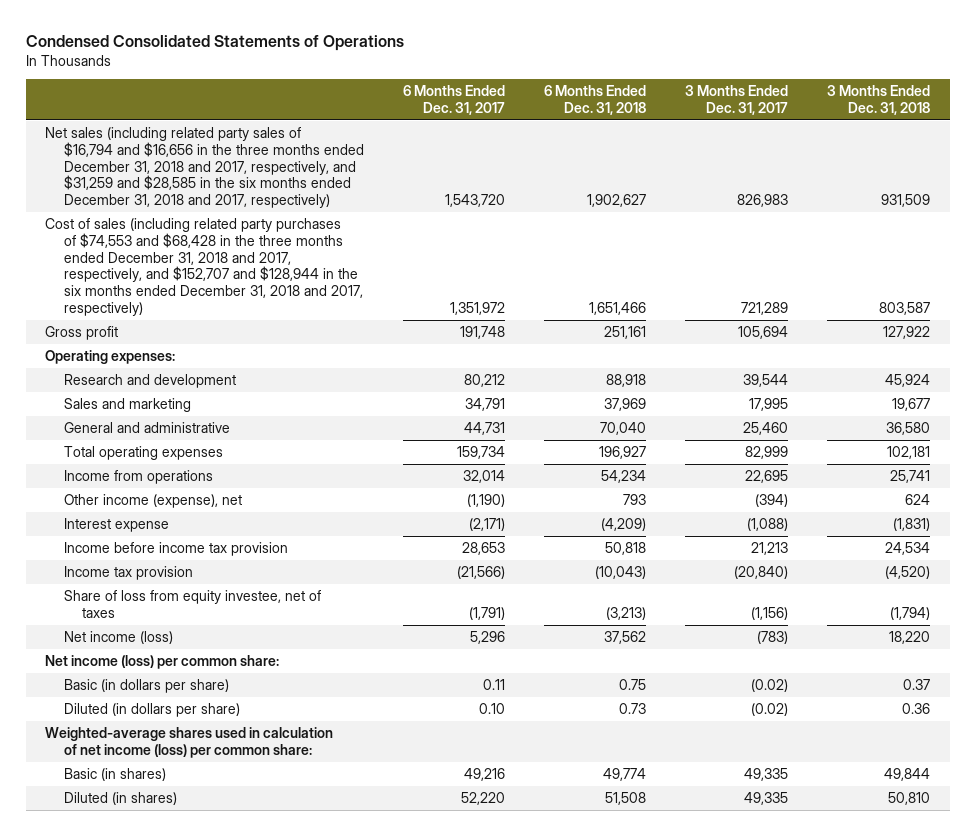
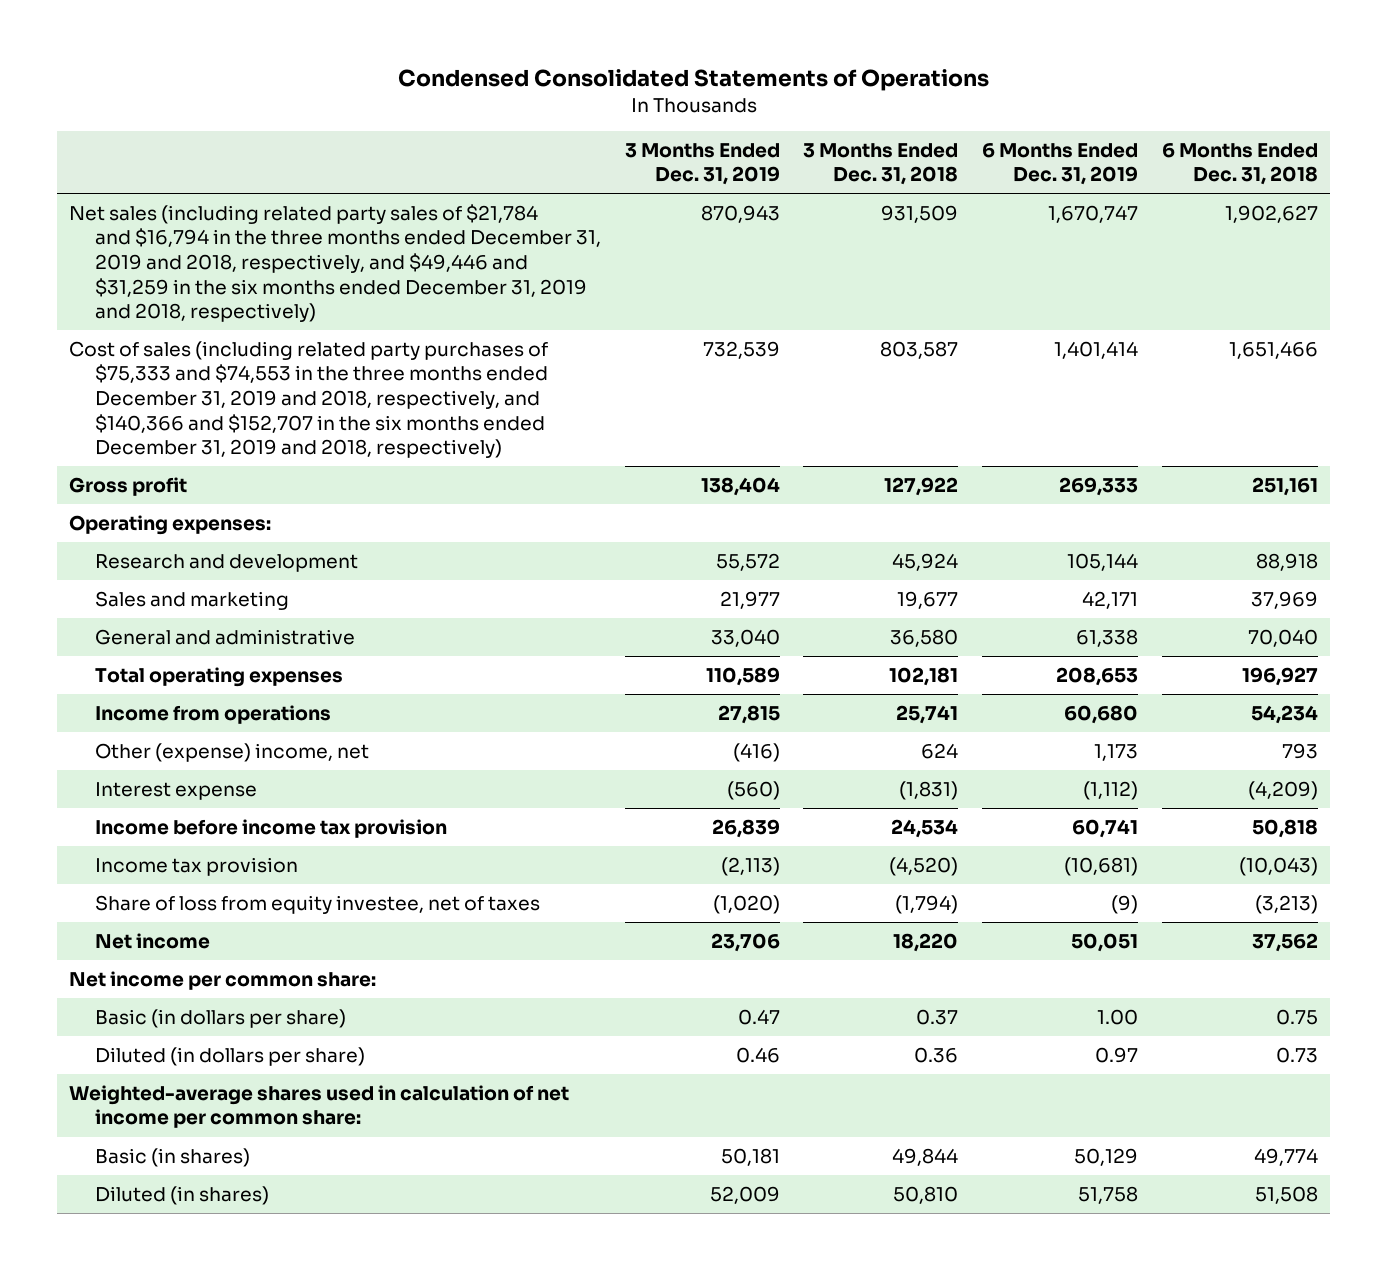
- | 6 Months Ended Dec. 31, 2017 | 6 Months Ended Dec. 31, 2018 | 3 Months Ended Dec. 31, 2017 | 3 Months Ended Dec. 31, 2018
+ | 3 Months Ended Dec. 31, 2019 | 3 Months Ended Dec. 31, 2018 | 6 Months Ended Dec. 31, 2019 | 6 Months Ended Dec. 31, 2018
- Net sales (including related party sales of $16,794 and $16,656 in the three months ended December 31, 2018 and 2017, respectively, and $31,259 and $28,585 in the six months ended December 31, 2018 and 2017, respectively) | 1,543,720 | 1,902,627 | 826,983 | 931,509
- Cost of sales (including related party purchases of $74,553 and $68,428 in the three months ended December 31, 2018 and 2017, respectively, and $152,707 and $128,944 in the six months ended December 31, 2018 and 2017, respectively) | 1,351,972 | 1,651,466 | 721,289 | 803,587
+ Net sales (including related party sales of $21,784 and $16,794 in the three months ended December 31, 2019 and 2018, respectively, and $49,446 and $31,259 in the six months ended December 31, 2019 and 2018, respectively) | 870,943 | 931,509 | 1,670,747 | 1,902,627
+ Cost of sales (including related party purchases of $75,333 and $74,553 in the three months ended December 31, 2019 and 2018, respectively, and $140,366 and $152,707 in the six months ended December 31, 2019 and 2018, respectively) | 732,539 | 803,587 | 1,401,414 | 1,651,466
- Other income (expense), net | (1,190) | 793 | (394) | 624
+ Other (expense) income, net | (416) | 624 | 1,173 | 793
- Net income (loss) | 5,296 | 37,562 | (783) | 18,220
- Net income (loss) per common share:
+ Net income | 23,706 | 18,220 | 50,051 | 37,562
+ Net income per common share:
- Weighted-average shares used in calculation of net income (loss) per common share:
+ Weighted-average shares used in calculation of net income per common share:

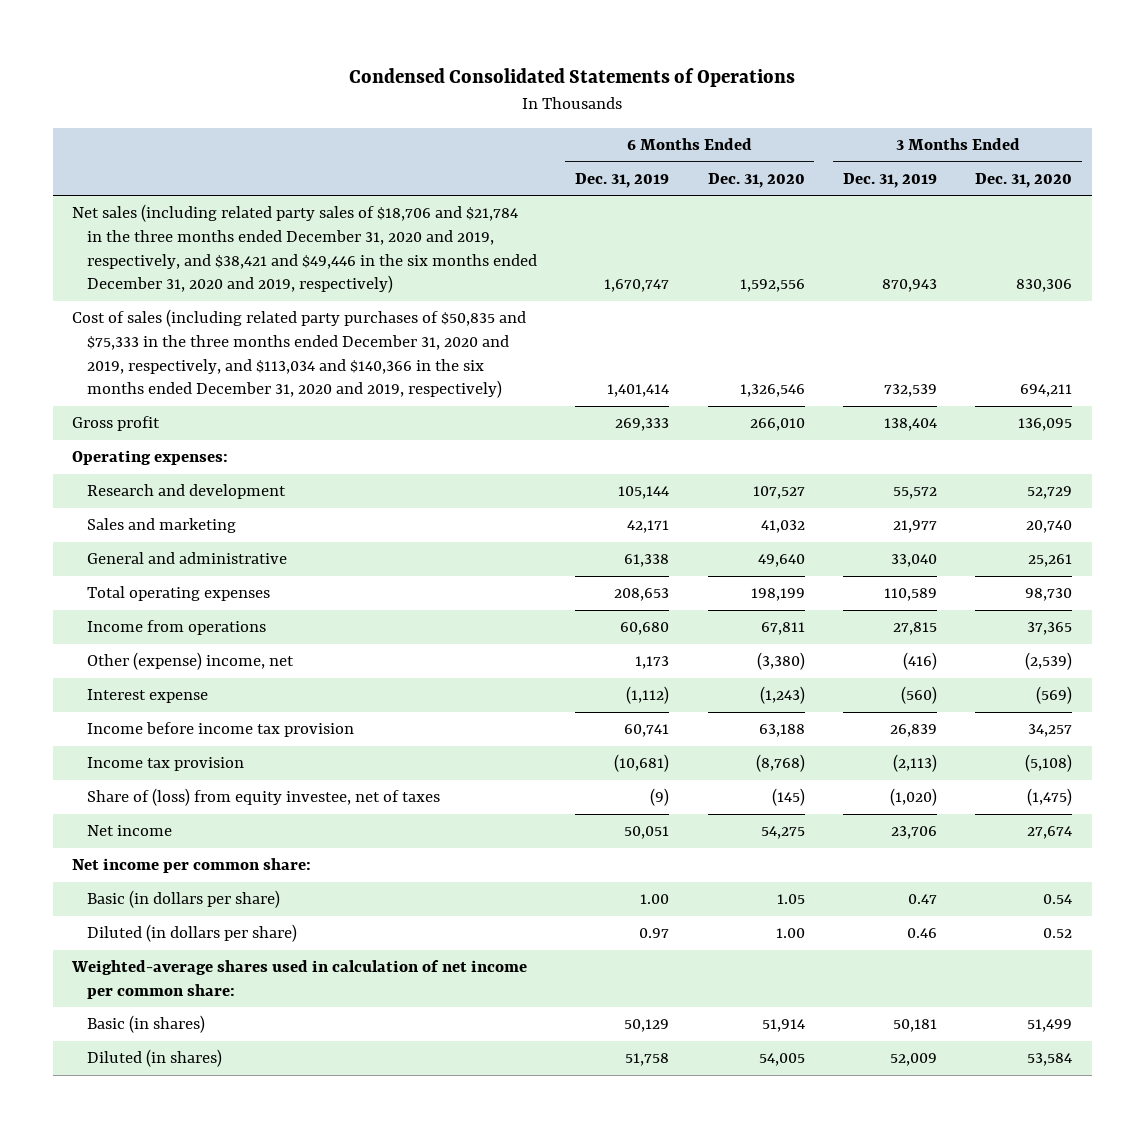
- | 3 Months Ended Dec. 31, 2019 | 3 Months Ended Dec. 31, 2018 | 6 Months Ended Dec. 31, 2019 | 6 Months Ended Dec. 31, 2018
+ | 6 Months Ended Dec. 31, 2019 | 6 Months Ended Dec. 31, 2020 | 3 Months Ended Dec. 31, 2019 | 3 Months Ended Dec. 31, 2020
- Net sales (including related party sales of $21,784 and $16,794 in the three months ended December 31, 2019 and 2018, respectively, and $49,446 and $31,259 in the six months ended December 31, 2019 and 2018, respectively) | 870,943 | 931,509 | 1,670,747 | 1,902,627
- Cost of sales (including related party purchases of $75,333 and $74,553 in the three months ended December 31, 2019 and 2018, respectively, and $140,366 and $152,707 in the six months ended December 31, 2019 and 2018, respectively) | 732,539 | 803,587 | 1,401,414 | 1,651,466
+ Net sales (including related party sales of $18,706 and $21,784 in the three months ended December 31, 2020 and 2019, respectively, and $38,421 and $49,446 in the six months ended December 31, 2020 and 2019, respectively) | 1,670,747 | 1,592,556 | 870,943 | 830,306
+ Cost of sales (including related party purchases of $50,835 and $75,333 in the three months ended December 31, 2020 and 2019, respectively, and $113,034 and $140,366 in the six months ended December 31, 2020 and 2019, respectively) | 1,401,414 | 1,326,546 | 732,539 | 694,211
- Share of loss from equity investee, net of taxes | (1,020) | (1,794) | (9) | (3,213)
+ Share of (loss) from equity investee, net of taxes | (9) | (145) | (1,020) | (1,475)

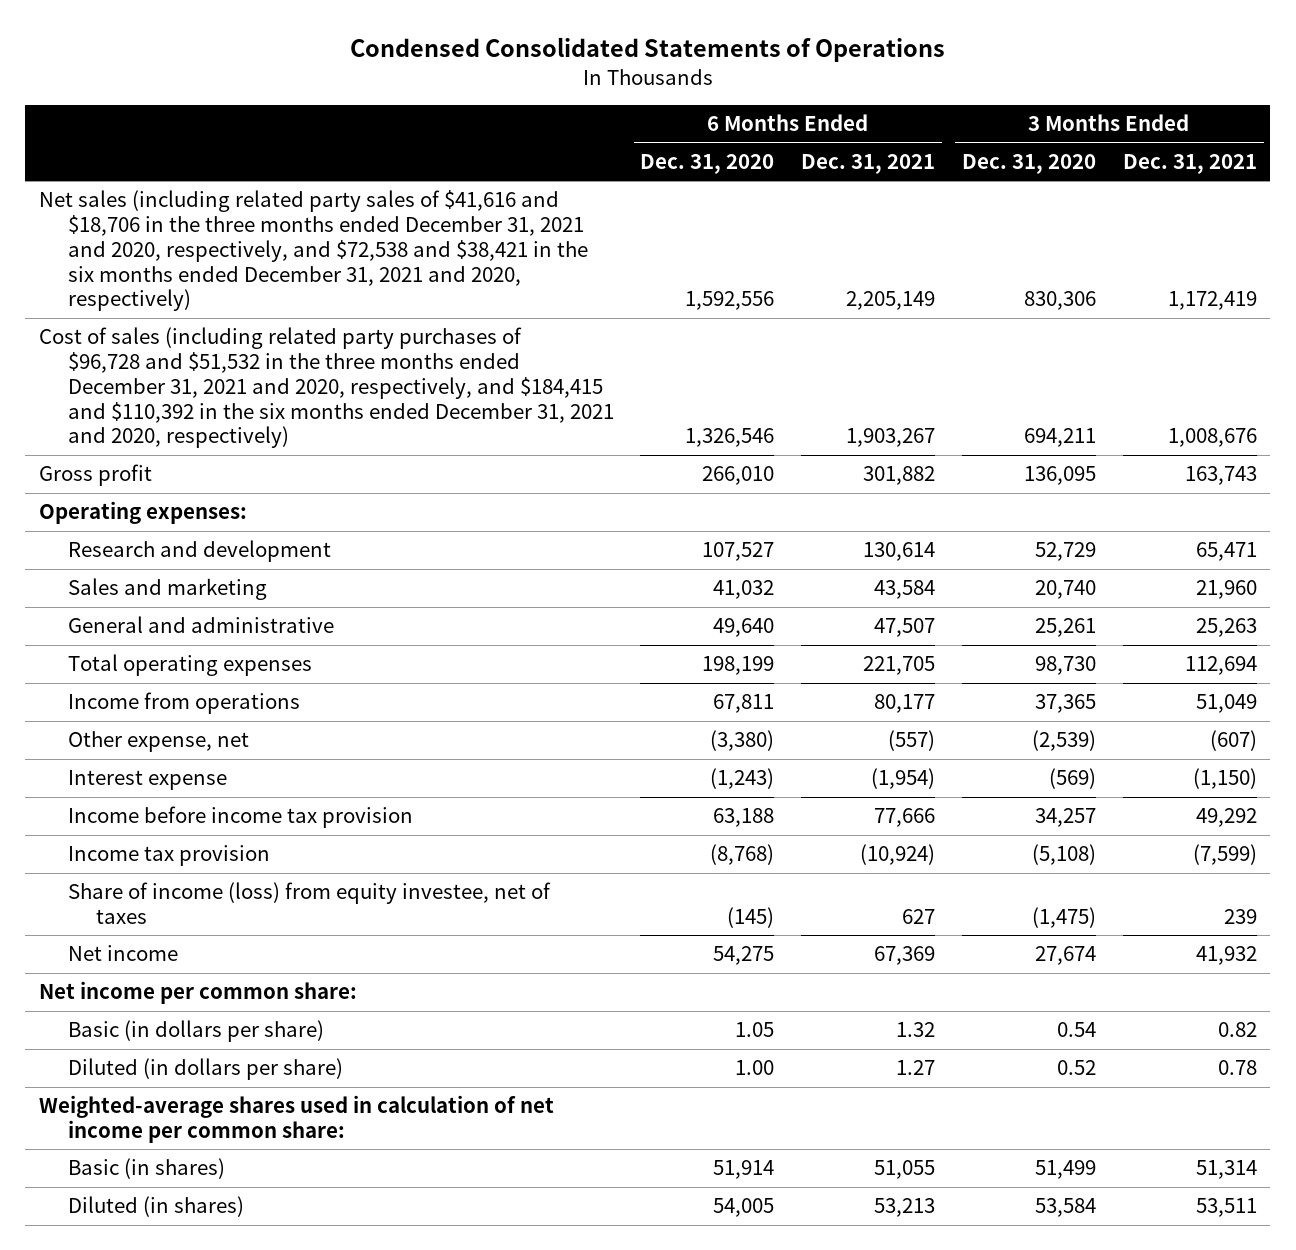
- | 6 Months Ended Dec. 31, 2019 | 6 Months Ended Dec. 31, 2020 | 3 Months Ended Dec. 31, 2019 | 3 Months Ended Dec. 31, 2020
+ | 6 Months Ended Dec. 31, 2020 | 6 Months Ended Dec. 31, 2021 | 3 Months Ended Dec. 31, 2020 | 3 Months Ended Dec. 31, 2021
- Net sales (including related party sales of $18,706 and $21,784 in the three months ended December 31, 2020 and 2019, respectively, and $38,421 and $49,446 in the six months ended December 31, 2020 and 2019, respectively) | 1,670,747 | 1,592,556 | 870,943 | 830,306
- Cost of sales (including related party purchases of $50,835 and $75,333 in the three months ended December 31, 2020 and 2019, respectively, and $113,034 and $140,366 in the six months ended December 31, 2020 and 2019, respectively) | 1,401,414 | 1,326,546 | 732,539 | 694,211
+ Net sales (including related party sales of $41,616 and $18,706 in the three months ended December 31, 2021 and 2020, respectively, and $72,538 and $38,421 in the six months ended December 31, 2021 and 2020, respectively) | 1,592,556 | 2,205,149 | 830,306 | 1,172,419
+ Cost of sales (including related party purchases of $96,728 and $51,532 in the three months ended December 31, 2021 and 2020, respectively, and $184,415 and $110,392 in the six months ended December 31, 2021 and 2020, respectively) | 1,326,546 | 1,903,267 | 694,211 | 1,008,676
- Other (expense) income, net | 1,173 | (3,380) | (416) | (2,539)
+ Other expense, net | (3,380) | (557) | (2,539) | (607)
- Share of (loss) from equity investee, net of taxes | (9) | (145) | (1,020) | (1,475)
+ Share of income (loss) from equity investee, net of taxes | (145) | 627 | (1,475) | 239

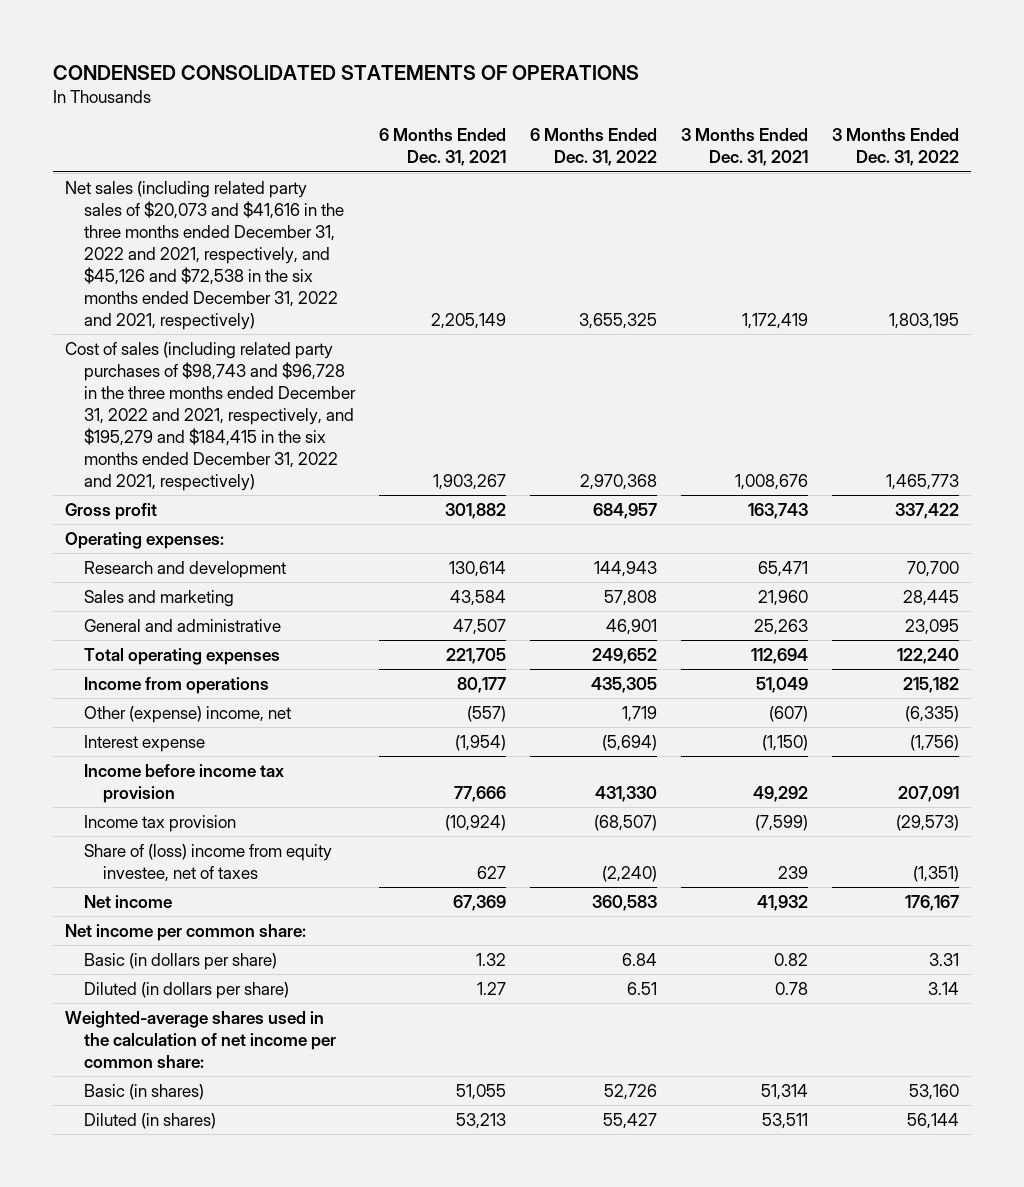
- Condensed Consolidated Statements of Operations
+ CONDENSED CONSOLIDATED STATEMENTS OF OPERATIONS
- | 6 Months Ended Dec. 31, 2020 | 6 Months Ended Dec. 31, 2021 | 3 Months Ended Dec. 31, 2020 | 3 Months Ended Dec. 31, 2021
+ | 6 Months Ended Dec. 31, 2021 | 6 Months Ended Dec. 31, 2022 | 3 Months Ended Dec. 31, 2021 | 3 Months Ended Dec. 31, 2022
- Net sales (including related party sales of $41,616 and $18,706 in the three months ended December 31, 2021 and 2020, respectively, and $72,538 and $38,421 in the six months ended December 31, 2021 and 2020, respectively) | 1,592,556 | 2,205,149 | 830,306 | 1,172,419
- Cost of sales (including related party purchases of $96,728 and $51,532 in the three months ended December 31, 2021 and 2020, respectively, and $184,415 and $110,392 in the six months ended December 31, 2021 and 2020, respectively) | 1,326,546 | 1,903,267 | 694,211 | 1,008,676
+ Net sales (including related party sales of $20,073 and $41,616 in the three months ended December 31, 2022 and 2021, respectively, and $45,126 and $72,538 in the six months ended December 31, 2022 and 2021, respectively) | 2,205,149 | 3,655,325 | 1,172,419 | 1,803,195
+ Cost of sales (including related party purchases of $98,743 and $96,728 in the three months ended December 31, 2022 and 2021, respectively, and $195,279 and $184,415 in the six months ended December 31, 2022 and 2021, respectively) | 1,903,267 | 2,970,368 | 1,008,676 | 1,465,773
- Other expense, net | (3,380) | (557) | (2,539) | (607)
+ Other (expense) income, net | (557) | 1,719 | (607) | (6,335)
- Share of income (loss) from equity investee, net of taxes | (145) | 627 | (1,475) | 239
+ Share of (loss) income from equity investee, net of taxes | 627 | (2,240) | 239 | (1,351)
- Weighted-average shares used in calculation of net income per common share:
+ Weighted-average shares used in the calculation of net income per common share:

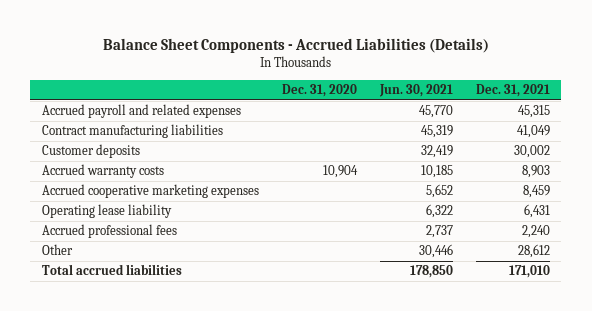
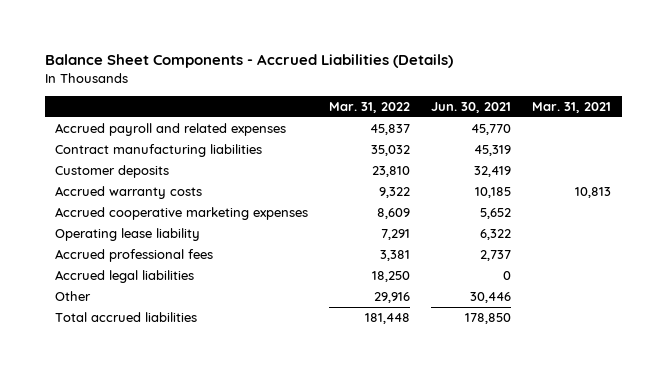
- | Dec. 31, 2020 | Jun. 30, 2021 | Dec. 31, 2021
+ | Mar. 31, 2022 | Jun. 30, 2021 | Mar. 31, 2021
+ Accrued legal liabilities | 18,250 | 0 |

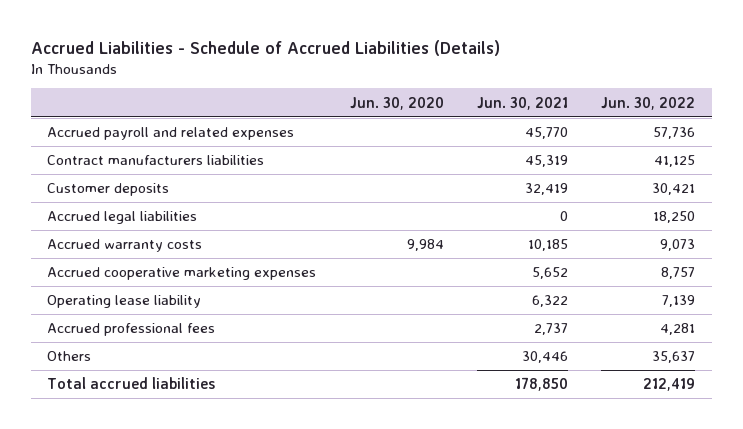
- Balance Sheet Components - Accrued Liabilities (Details)
+ Accrued Liabilities - Schedule of Accrued Liabilities (Details)
- | Mar. 31, 2022 | Jun. 30, 2021 | Mar. 31, 2021
+ | Jun. 30, 2020 | Jun. 30, 2021 | Jun. 30, 2022
- Contract manufacturing liabilities | 35,032 | 45,319 |
+ Contract manufacturers liabilities | | 45,319 | 41,125
moved up: Accrued legal liabilities | | 0 | 18,250
- Other | 29,916 | 30,446 |
+ Others | | 30,446 | 35,637

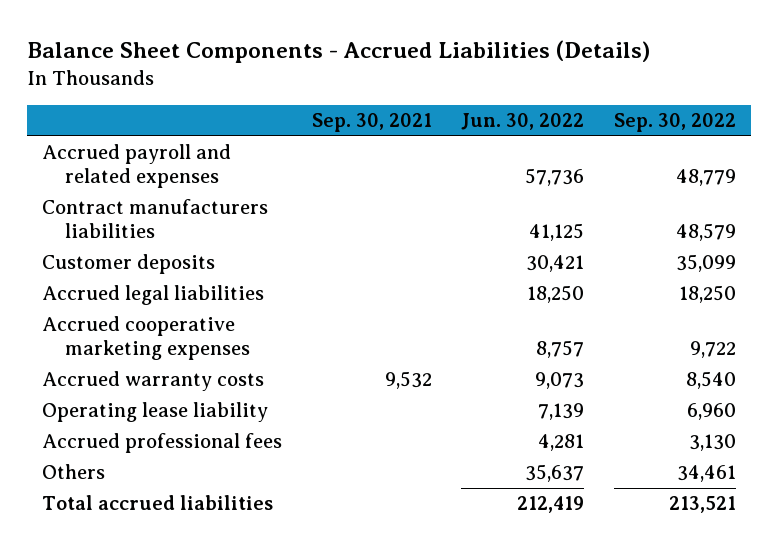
- Accrued Liabilities - Schedule of Accrued Liabilities (Details)
+ Balance Sheet Components - Accrued Liabilities (Details)
- | Jun. 30, 2020 | Jun. 30, 2021 | Jun. 30, 2022
+ | Sep. 30, 2021 | Jun. 30, 2022 | Sep. 30, 2022
moved down: Accrued warranty costs | 9,532 | 9,073 | 8,540

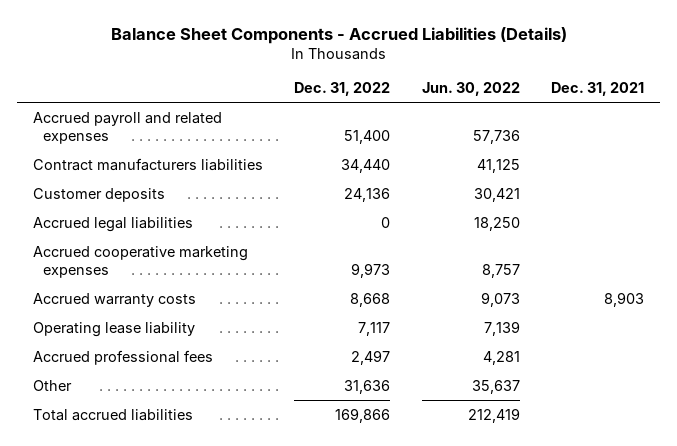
- | Sep. 30, 2021 | Jun. 30, 2022 | Sep. 30, 2022
+ | Dec. 31, 2022 | Jun. 30, 2022 | Dec. 31, 2021
- Others | | 35,637 | 34,461
+ Other | 31,636 | 35,637 |

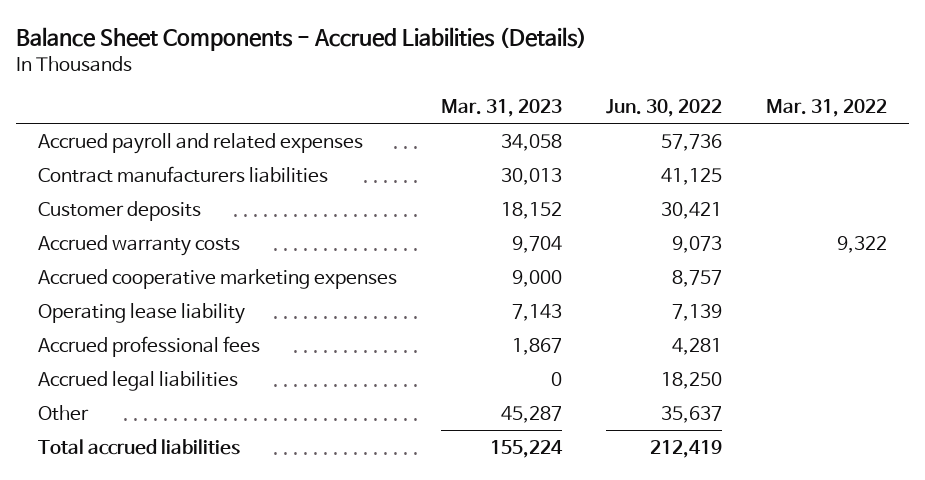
- | Dec. 31, 2022 | Jun. 30, 2022 | Dec. 31, 2021
+ | Mar. 31, 2023 | Jun. 30, 2022 | Mar. 31, 2022
moved down: Accrued cooperative marketing expenses | 9,000 | 8,757 |
moved down: Accrued legal liabilities | 0 | 18,250 |

